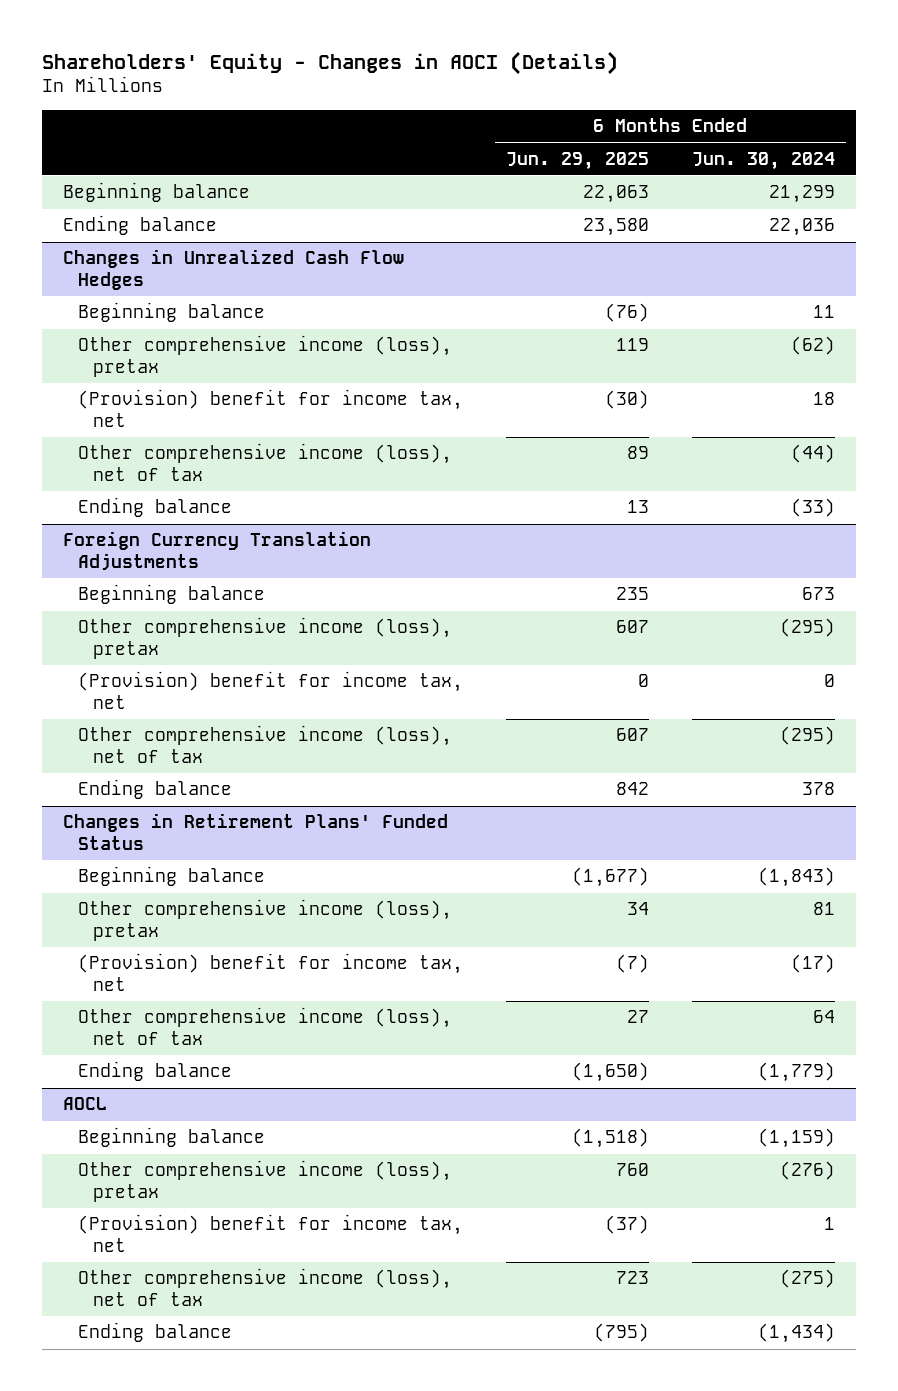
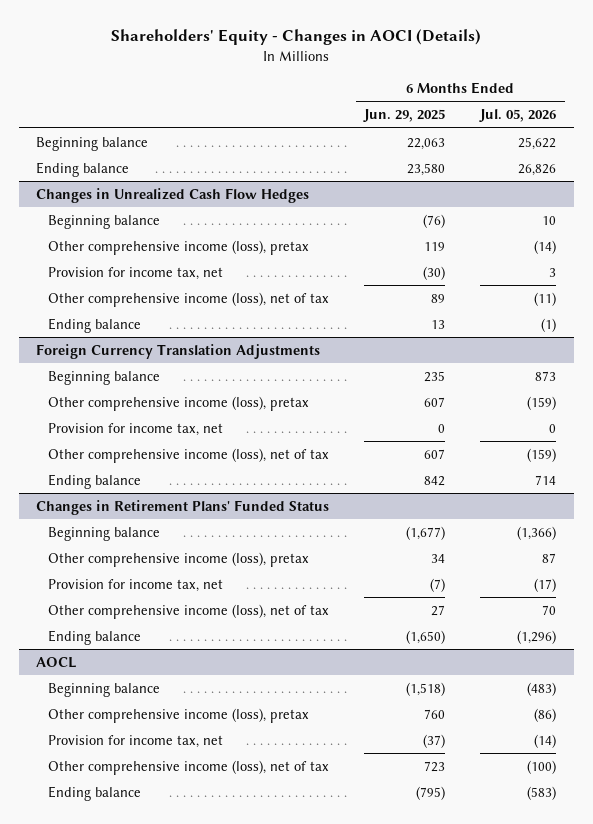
- | 6 Months Ended Jun. 29, 2025 | 6 Months Ended Jun. 30, 2024
+ | 6 Months Ended Jun. 29, 2025 | 6 Months Ended Jul. 05, 2026
@ Changes in Unrealized Cash Flow Hedges
- (Provision) benefit for income tax, net | (30) | 18
+ Provision for income tax, net | (30) | 3
@ Foreign Currency Translation Adjustments
- (Provision) benefit for income tax, net | 0 | 0
+ Provision for income tax, net | 0 | 0
@ Changes in Retirement Plans' Funded Status
- (Provision) benefit for income tax, net | (7) | (17)
+ Provision for income tax, net | (7) | (17)
@ AOCL
- (Provision) benefit for income tax, net | (37) | 1
+ Provision for income tax, net | (37) | (14)

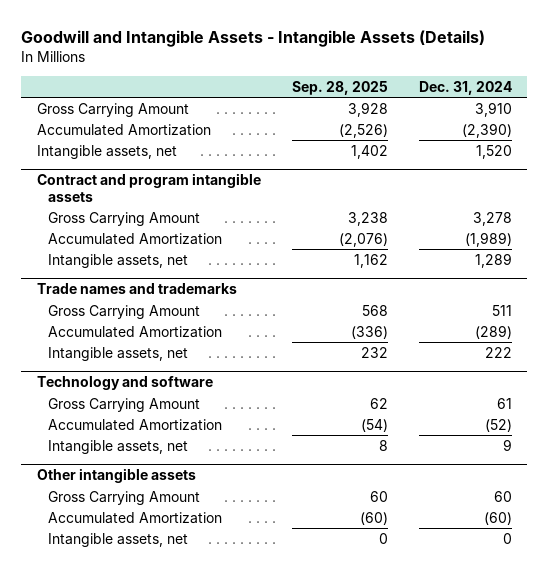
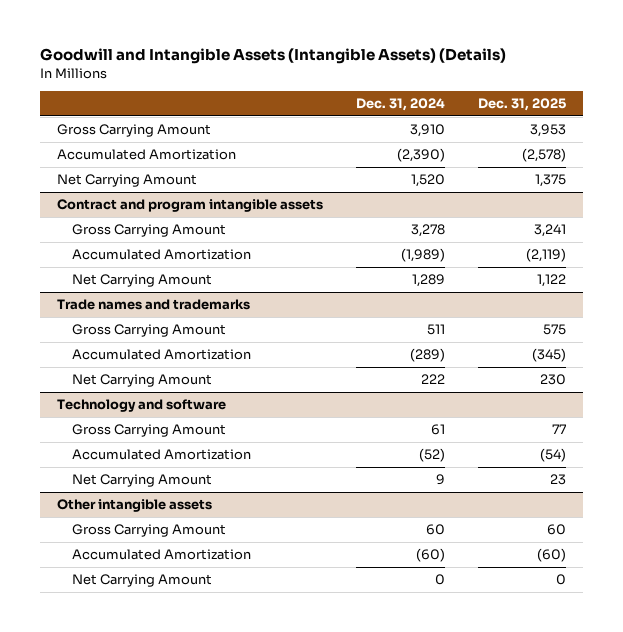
- Goodwill and Intangible Assets - Intangible Assets (Details)
+ Goodwill and Intangible Assets (Intangible Assets) (Details)
- | Sep. 28, 2025 | Dec. 31, 2024
+ | Dec. 31, 2024 | Dec. 31, 2025
- Intangible assets, net | 1,402 | 1,520
+ Net Carrying Amount | 1,520 | 1,375
@ Contract and program intangible assets
- Intangible assets, net | 1,162 | 1,289
+ Net Carrying Amount | 1,289 | 1,122
@ Trade names and trademarks
- Intangible assets, net | 232 | 222
+ Net Carrying Amount | 222 | 230
@ Technology and software
- Intangible assets, net | 8 | 9
+ Net Carrying Amount | 9 | 23
@ Other intangible assets
- Intangible assets, net | 0 | 0
+ Net Carrying Amount | 0 | 0

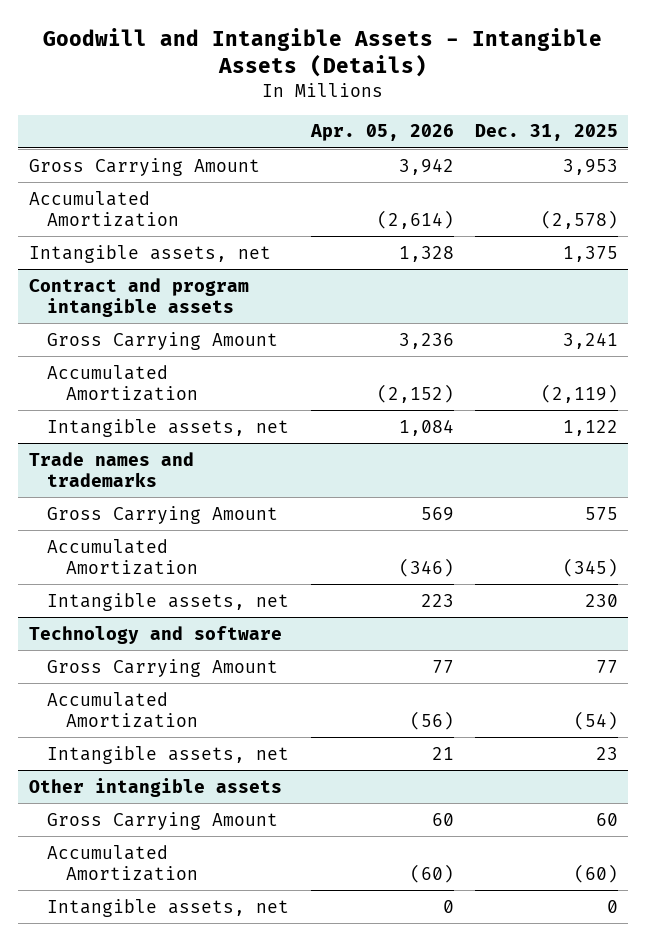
- Goodwill and Intangible Assets (Intangible Assets) (Details)
+ Goodwill and Intangible Assets - Intangible Assets (Details)
- | Dec. 31, 2024 | Dec. 31, 2025
+ | Apr. 05, 2026 | Dec. 31, 2025
- Net Carrying Amount | 1,520 | 1,375
+ Intangible assets, net | 1,328 | 1,375
@ Contract and program intangible assets
- Net Carrying Amount | 1,289 | 1,122
+ Intangible assets, net | 1,084 | 1,122
@ Trade names and trademarks
- Net Carrying Amount | 222 | 230
+ Intangible assets, net | 223 | 230
@ Technology and software
- Net Carrying Amount | 9 | 23
+ Intangible assets, net | 21 | 23
@ Other intangible assets
- Net Carrying Amount | 0 | 0
+ Intangible assets, net | 0 | 0

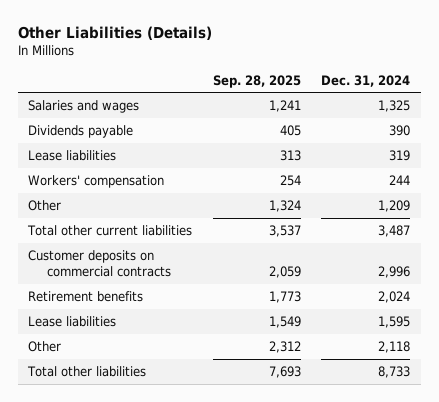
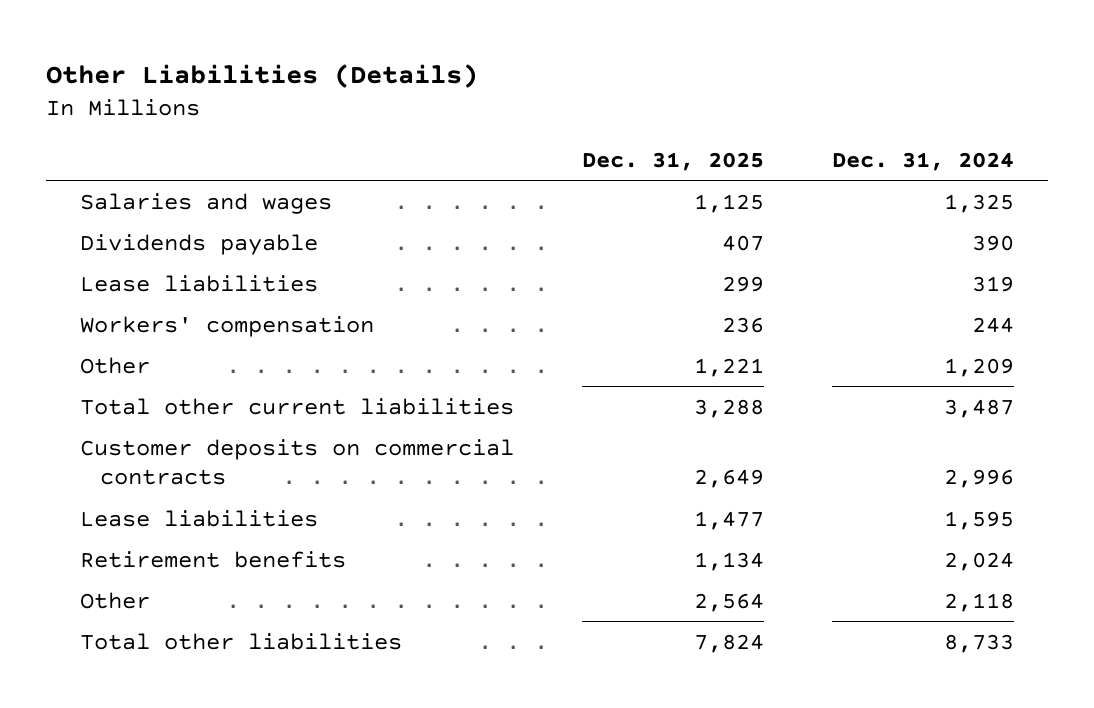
- | Sep. 28, 2025 | Dec. 31, 2024
+ | Dec. 31, 2025 | Dec. 31, 2024
moved down: Retirement benefits | 1,134 | 2,024

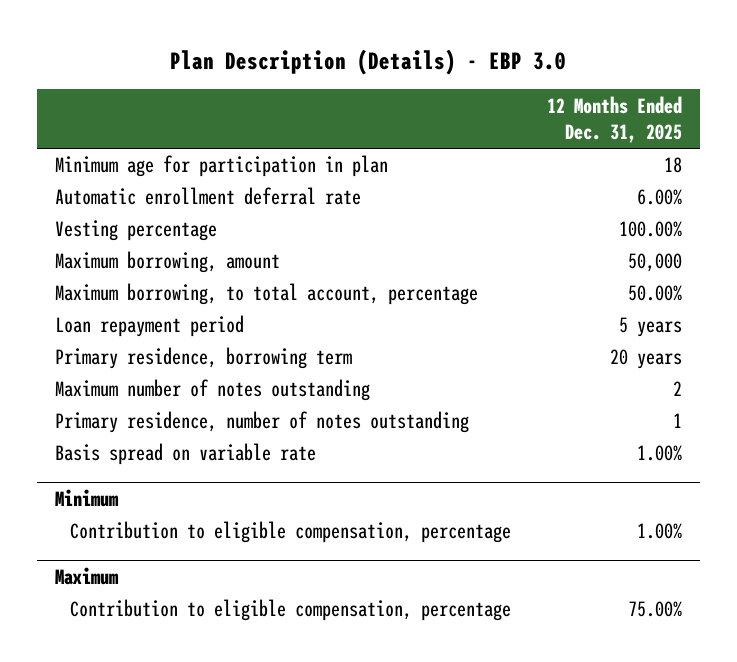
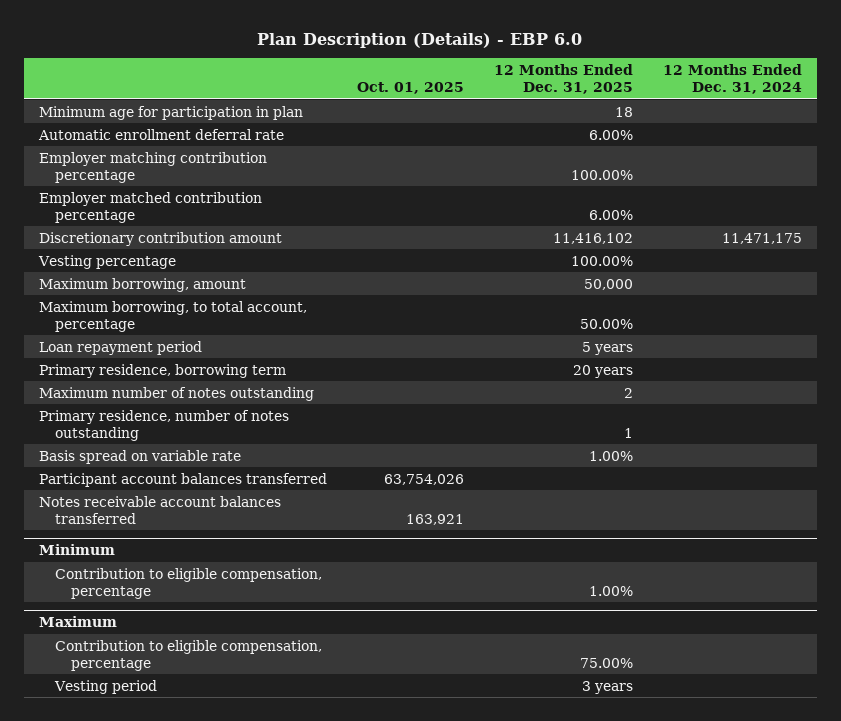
- Plan Description (Details) - EBP 3.0
+ Plan Description (Details) - EBP 6.0
- | 12 Months Ended Dec. 31, 2025
+ | Oct. 01, 2025 | 12 Months Ended Dec. 31, 2025 | 12 Months Ended Dec. 31, 2024
+ Employer matching contribution percentage | | 100.00% |
+ Employer matched contribution percentage | | 6.00% |
+ Discretionary contribution amount | | 11,416,102 | 11,471,175
+ Participant account balances transferred | 63,754,026 | |
+ Notes receivable account balances transferred | 163,921 | |
@ Maximum
+ Vesting period | | 3 years |

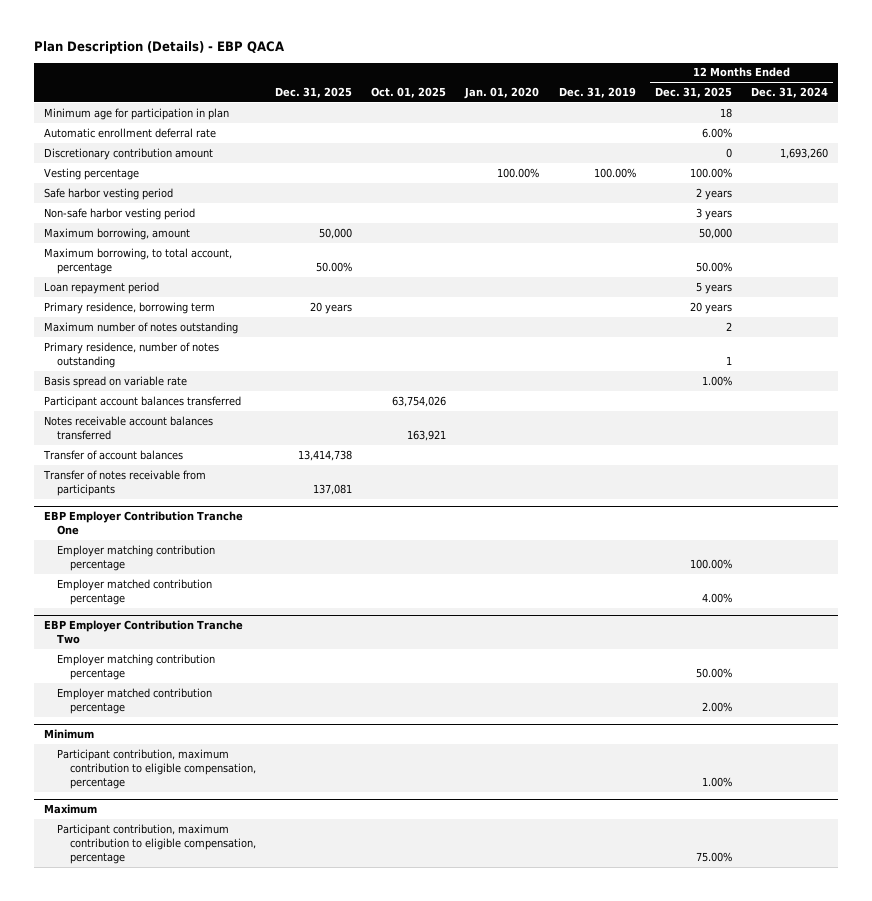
- Plan Description (Details) - EBP 6.0
+ Plan Description (Details) - EBP QACA
- | Oct. 01, 2025 | 12 Months Ended Dec. 31, 2025 | 12 Months Ended Dec. 31, 2024
+ | Dec. 31, 2025 | Oct. 01, 2025 | Jan. 01, 2020 | Dec. 31, 2019 | 12 Months Ended Dec. 31, 2025 | 12 Months Ended Dec. 31, 2024
- Employer matching contribution percentage | | 100.00% |
- Employer matched contribution percentage | | 6.00% |
- Discretionary contribution amount | | 11,416,102 | 11,471,175
+ Discretionary contribution amount | | | | | 0 | 1,693,260
+ Safe harbor vesting period | | | | | 2 years |
+ Non-safe harbor vesting period | | | | | 3 years |
+ Transfer of account balances | 13,414,738 | | | | |
+ Transfer of notes receivable from participants | 137,081 | | | | |
+ EBP Employer Contribution Tranche One
+ Employer matching contribution percentage | | | | | 100.00% |
+ Employer matched contribution percentage | | | | | 4.00% |
+ EBP Employer Contribution Tranche Two
+ Employer matching contribution percentage | | | | | 50.00% |
+ Employer matched contribution percentage | | | | | 2.00% |
@ Minimum
- Contribution to eligible compensation, percentage | | 1.00% |
+ Participant contribution, maximum contribution to eligible compensation, percentage | | | | | 1.00% |
@ Maximum
- Contribution to eligible compensation, percentage | | 75.00% |
- Vesting period | | 3 years |
+ Participant contribution, maximum contribution to eligible compensation, percentage | | | | | 75.00% |

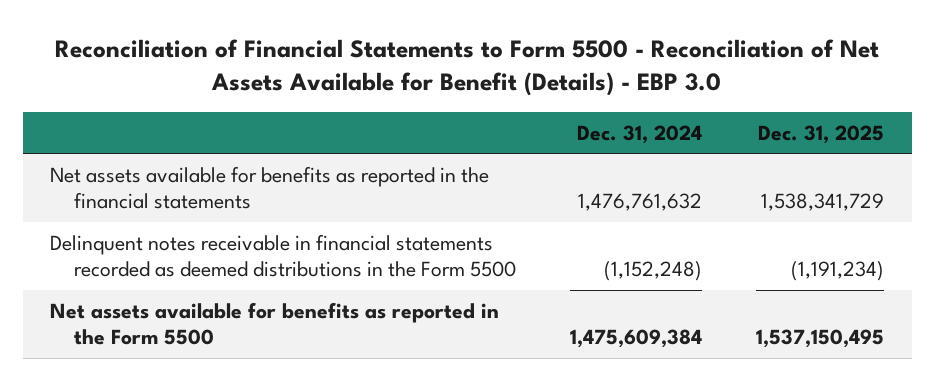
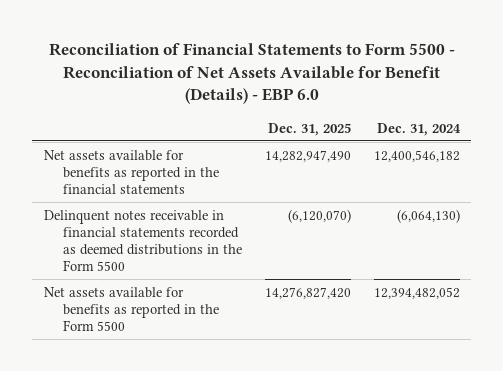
- Reconciliation of Financial Statements to Form 5500 - Reconciliation of Net Assets Available for Benefit (Details) - EBP 3.0
+ Reconciliation of Financial Statements to Form 5500 - Reconciliation of Net Assets Available for Benefit (Details) - EBP 6.0
- | Dec. 31, 2024 | Dec. 31, 2025
+ | Dec. 31, 2025 | Dec. 31, 2024
- Net assets available for benefits as reported in the financial statements | 1,476,761,632 | 1,538,341,729
- Delinquent notes receivable in financial statements recorded as deemed distributions in the Form 5500 | (1,152,248) | (1,191,234)
- Net assets available for benefits as reported in the Form 5500 | 1,475,609,384 | 1,537,150,495
+ Net assets available for benefits as reported in the financial statements | 14,282,947,490 | 12,400,546,182
+ Delinquent notes receivable in financial statements recorded as deemed distributions in the Form 5500 | (6,120,070) | (6,064,130)
+ Net assets available for benefits as reported in the Form 5500 | 14,276,827,420 | 12,394,482,052

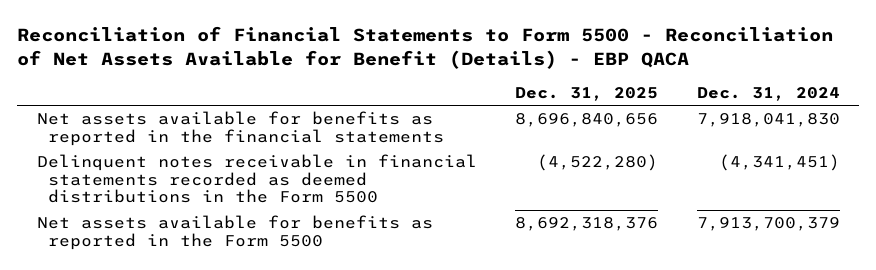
- Reconciliation of Financial Statements to Form 5500 - Reconciliation of Net Assets Available for Benefit (Details) - EBP 6.0
+ Reconciliation of Financial Statements to Form 5500 - Reconciliation of Net Assets Available for Benefit (Details) - EBP QACA
- Net assets available for benefits as reported in the financial statements | 14,282,947,490 | 12,400,546,182
- Delinquent notes receivable in financial statements recorded as deemed distributions in the Form 5500 | (6,120,070) | (6,064,130)
- Net assets available for benefits as reported in the Form 5500 | 14,276,827,420 | 12,394,482,052
+ Net assets available for benefits as reported in the financial statements | 8,696,840,656 | 7,918,041,830
+ Delinquent notes receivable in financial statements recorded as deemed distributions in the Form 5500 | (4,522,280) | (4,341,451)
+ Net assets available for benefits as reported in the Form 5500 | 8,692,318,376 | 7,913,700,379

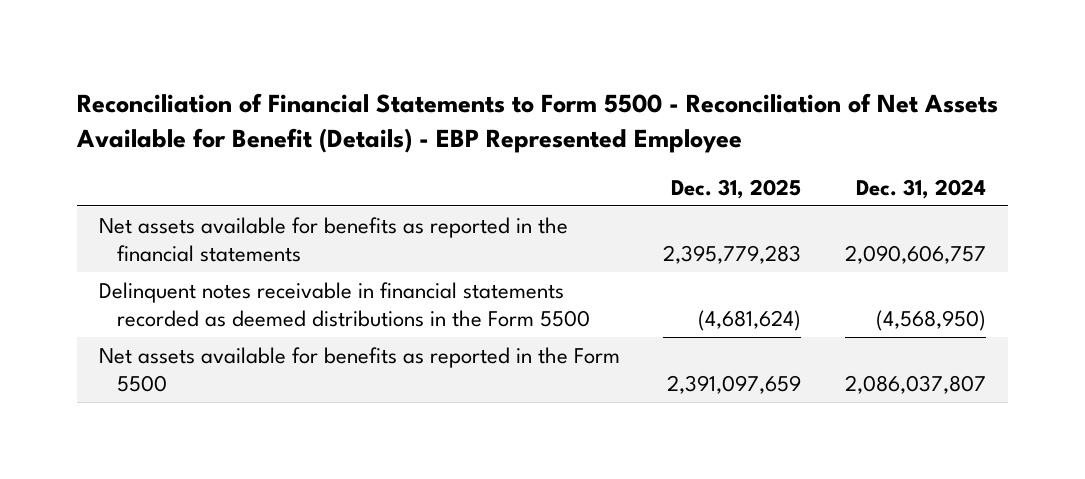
- Reconciliation of Financial Statements to Form 5500 - Reconciliation of Net Assets Available for Benefit (Details) - EBP QACA
+ Reconciliation of Financial Statements to Form 5500 - Reconciliation of Net Assets Available for Benefit (Details) - EBP Represented Employee
- Net assets available for benefits as reported in the financial statements | 8,696,840,656 | 7,918,041,830
- Delinquent notes receivable in financial statements recorded as deemed distributions in the Form 5500 | (4,522,280) | (4,341,451)
- Net assets available for benefits as reported in the Form 5500 | 8,692,318,376 | 7,913,700,379
+ Net assets available for benefits as reported in the financial statements | 2,395,779,283 | 2,090,606,757
+ Delinquent notes receivable in financial statements recorded as deemed distributions in the Form 5500 | (4,681,624) | (4,568,950)
+ Net assets available for benefits as reported in the Form 5500 | 2,391,097,659 | 2,086,037,807

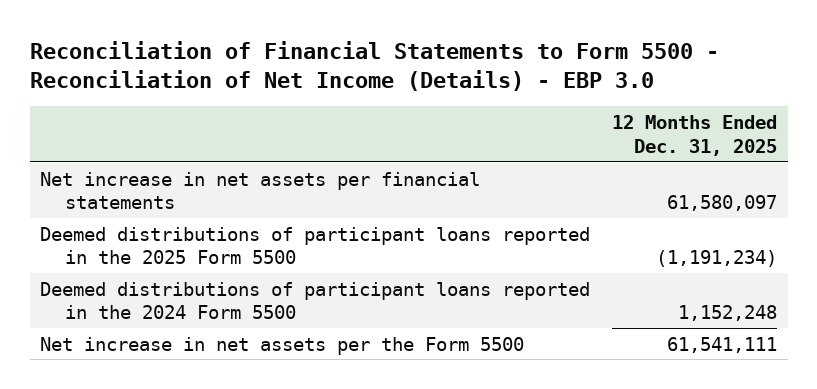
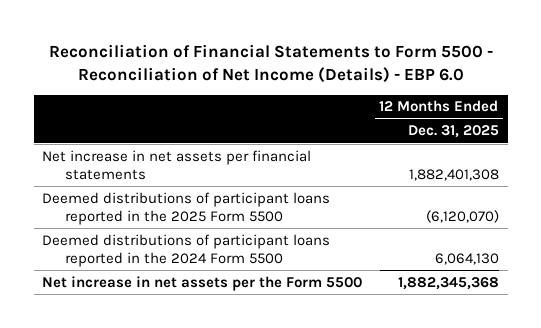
- Reconciliation of Financial Statements to Form 5500 - Reconciliation of Net Income (Details) - EBP 3.0
+ Reconciliation of Financial Statements to Form 5500 - Reconciliation of Net Income (Details) - EBP 6.0
- Net increase in net assets per financial statements | 61,580,097
- Deemed distributions of participant loans reported in the 2025 Form 5500 | (1,191,234)
- Deemed distributions of participant loans reported in the 2024 Form 5500 | 1,152,248
- Net increase in net assets per the Form 5500 | 61,541,111
+ Net increase in net assets per financial statements | 1,882,401,308
+ Deemed distributions of participant loans reported in the 2025 Form 5500 | (6,120,070)
+ Deemed distributions of participant loans reported in the 2024 Form 5500 | 6,064,130
+ Net increase in net assets per the Form 5500 | 1,882,345,368

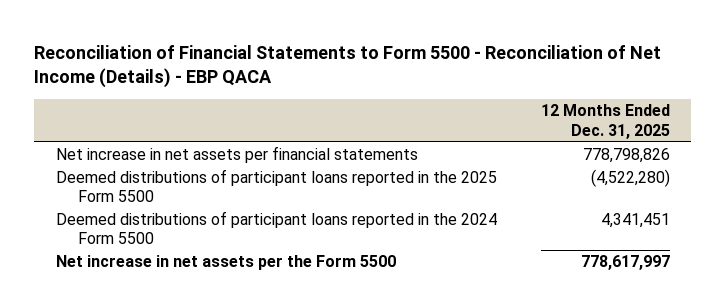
- Reconciliation of Financial Statements to Form 5500 - Reconciliation of Net Income (Details) - EBP 6.0
+ Reconciliation of Financial Statements to Form 5500 - Reconciliation of Net Income (Details) - EBP QACA
- Net increase in net assets per financial statements | 1,882,401,308
- Deemed distributions of participant loans reported in the 2025 Form 5500 | (6,120,070)
- Deemed distributions of participant loans reported in the 2024 Form 5500 | 6,064,130
- Net increase in net assets per the Form 5500 | 1,882,345,368
+ Net increase in net assets per financial statements | 778,798,826
+ Deemed distributions of participant loans reported in the 2025 Form 5500 | (4,522,280)
+ Deemed distributions of participant loans reported in the 2024 Form 5500 | 4,341,451
+ Net increase in net assets per the Form 5500 | 778,617,997

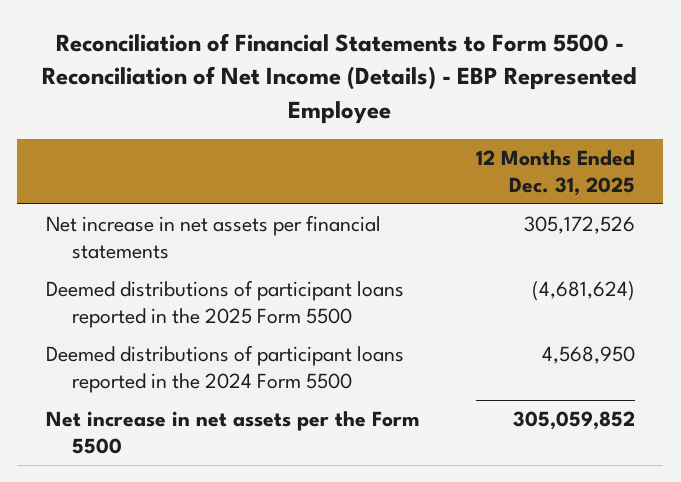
- Reconciliation of Financial Statements to Form 5500 - Reconciliation of Net Income (Details) - EBP QACA
+ Reconciliation of Financial Statements to Form 5500 - Reconciliation of Net Income (Details) - EBP Represented Employee
- Net increase in net assets per financial statements | 778,798,826
- Deemed distributions of participant loans reported in the 2025 Form 5500 | (4,522,280)
- Deemed distributions of participant loans reported in the 2024 Form 5500 | 4,341,451
- Net increase in net assets per the Form 5500 | 778,617,997
+ Net increase in net assets per financial statements | 305,172,526
+ Deemed distributions of participant loans reported in the 2025 Form 5500 | (4,681,624)
+ Deemed distributions of participant loans reported in the 2024 Form 5500 | 4,568,950
+ Net increase in net assets per the Form 5500 | 305,059,852

